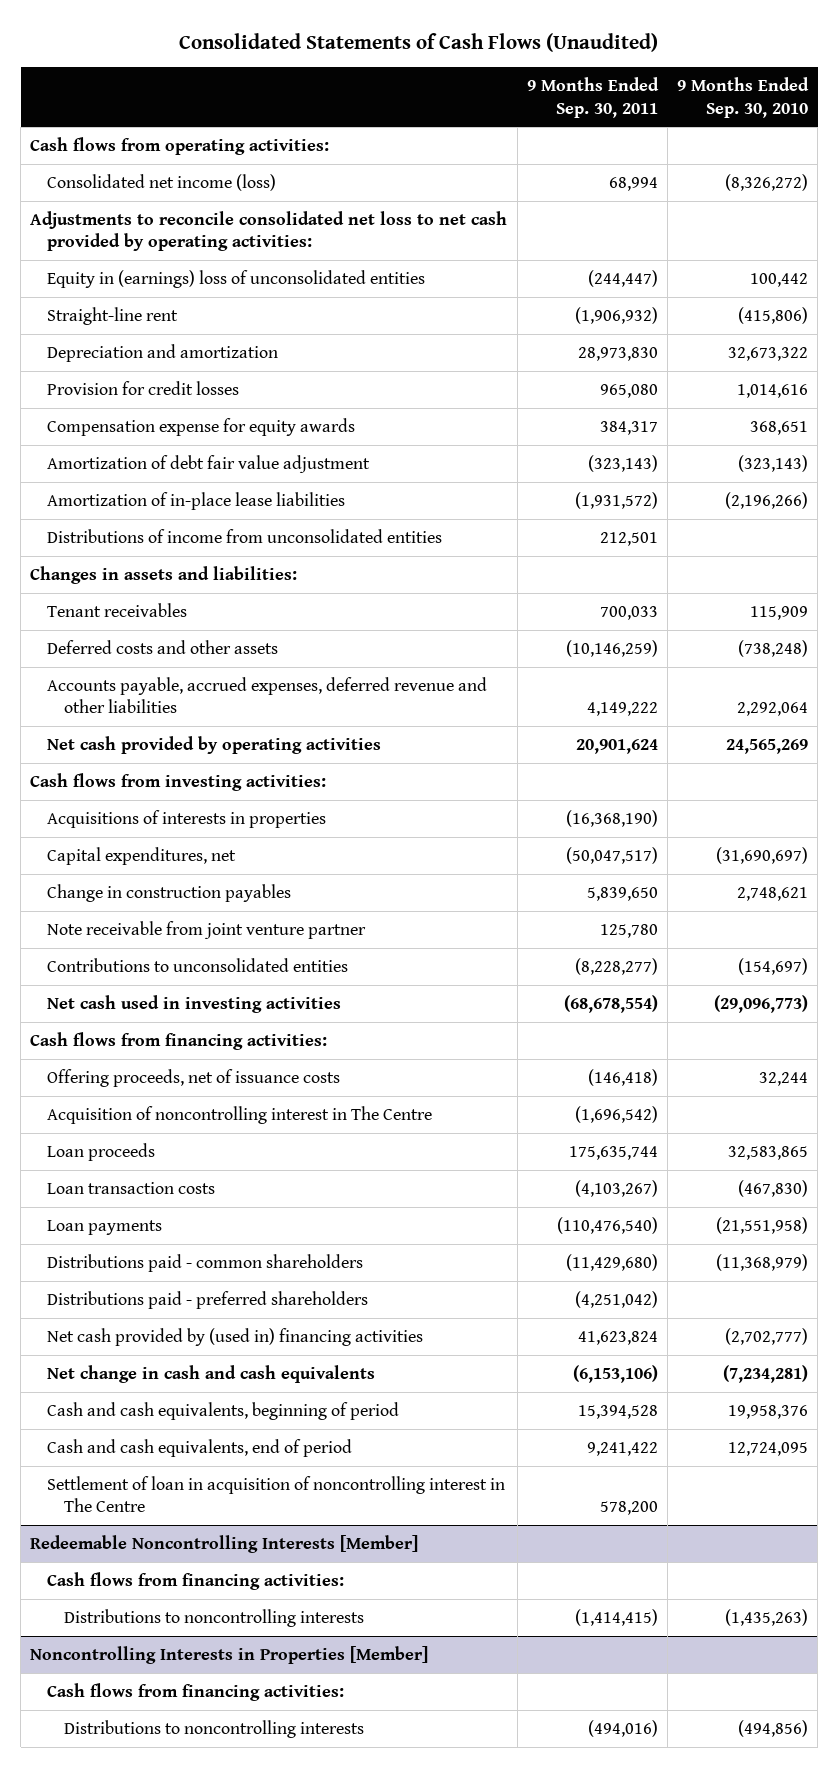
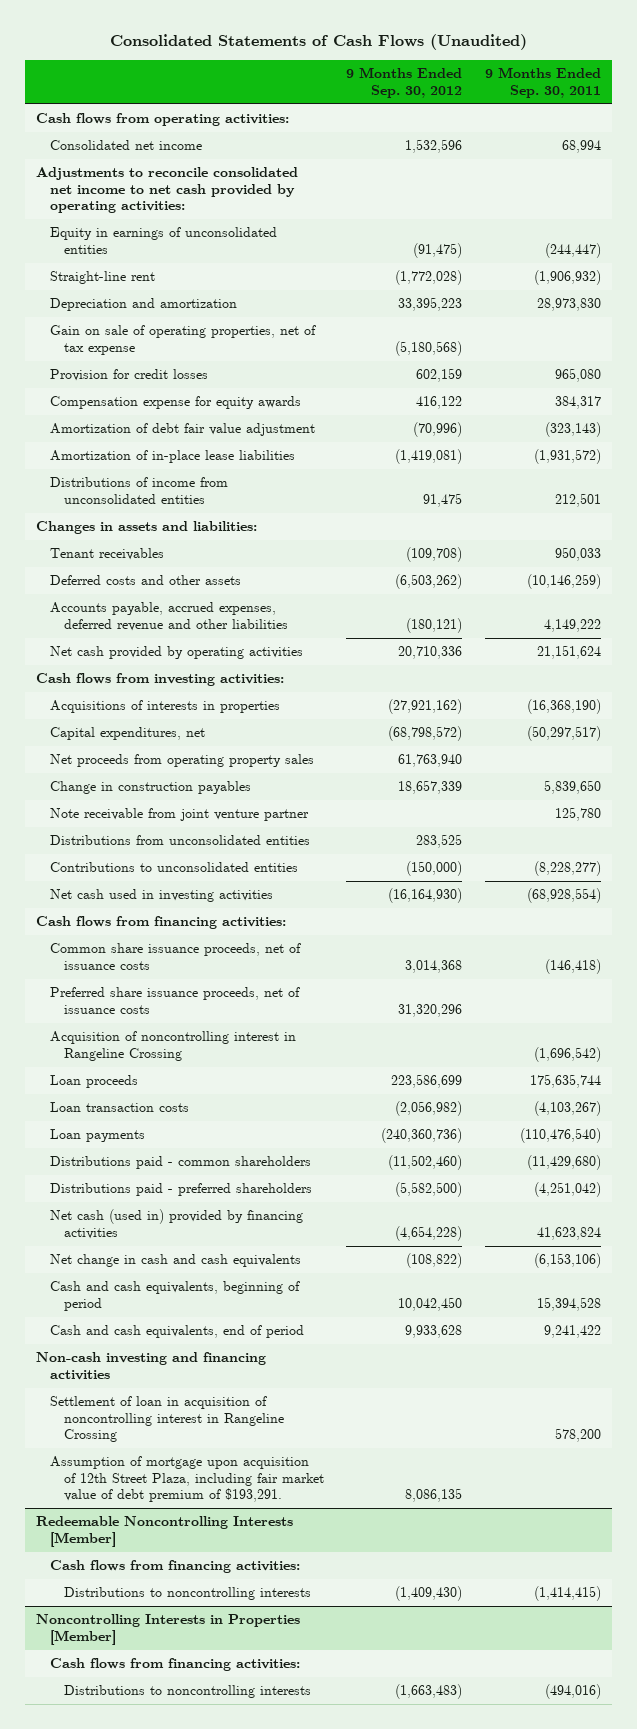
- | 9 Months Ended Sep. 30, 2011 | 9 Months Ended Sep. 30, 2010
+ | 9 Months Ended Sep. 30, 2012 | 9 Months Ended Sep. 30, 2011
- Consolidated net income (loss) | 68,994 | (8,326,272)
- Adjustments to reconcile consolidated net loss to net cash provided by operating activities:
- Equity in (earnings) loss of unconsolidated entities | (244,447) | 100,442
+ Consolidated net income | 1,532,596 | 68,994
+ Adjustments to reconcile consolidated net income to net cash provided by operating activities:
+ Equity in earnings of unconsolidated entities | (91,475) | (244,447)
+ Gain on sale of operating properties, net of tax expense | (5,180,568) |
- Tenant receivables | 700,033 | 115,909
+ Tenant receivables | (109,708) | 950,033
- Net cash provided by operating activities | 20,901,624 | 24,565,269
+ Net cash provided by operating activities | 20,710,336 | 21,151,624
- Capital expenditures, net | (50,047,517) | (31,690,697)
+ Capital expenditures, net | (68,798,572) | (50,297,517)
+ Net proceeds from operating property sales | 61,763,940 |
+ Distributions from unconsolidated entities | 283,525 |
- Net cash used in investing activities | (68,678,554) | (29,096,773)
+ Net cash used in investing activities | (16,164,930) | (68,928,554)
- Offering proceeds, net of issuance costs | (146,418) | 32,244
- Acquisition of noncontrolling interest in The Centre | (1,696,542) |
+ Common share issuance proceeds, net of issuance costs | 3,014,368 | (146,418)
+ Preferred share issuance proceeds, net of issuance costs | 31,320,296 |
+ Acquisition of noncontrolling interest in Rangeline Crossing | | (1,696,542)
- Net cash provided by (used in) financing activities | 41,623,824 | (2,702,777)
+ Net cash (used in) provided by financing activities | (4,654,228) | 41,623,824
- Settlement of loan in acquisition of noncontrolling interest in The Centre | 578,200 |
+ Non-cash investing and financing activities
+ Settlement of loan in acquisition of noncontrolling interest in Rangeline Crossing | | 578,200
+ Assumption of mortgage upon acquisition of 12th Street Plaza, including fair market value of debt premium of $193,291. | 8,086,135 |

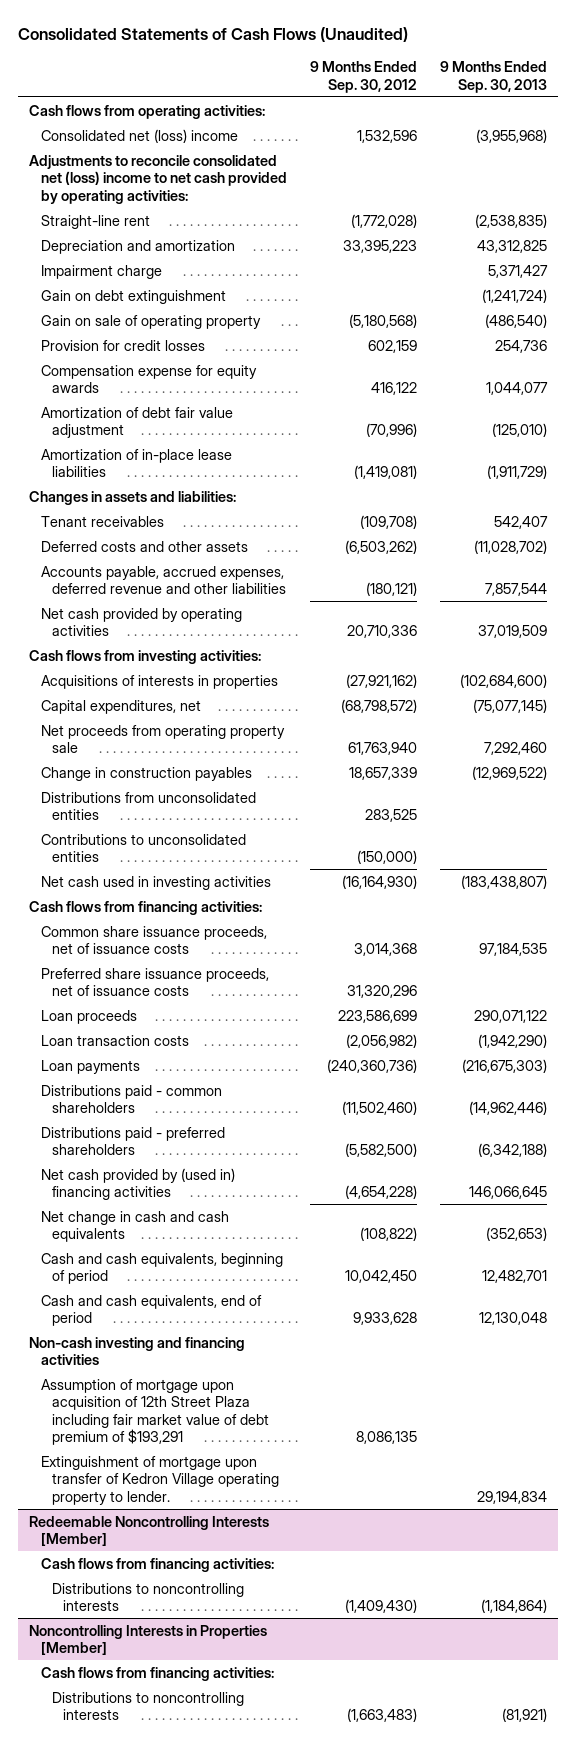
- | 9 Months Ended Sep. 30, 2012 | 9 Months Ended Sep. 30, 2011
+ | 9 Months Ended Sep. 30, 2012 | 9 Months Ended Sep. 30, 2013
- Consolidated net income | 1,532,596 | 68,994
- Adjustments to reconcile consolidated net income to net cash provided by operating activities:
- Equity in earnings of unconsolidated entities | (91,475) | (244,447)
+ Consolidated net (loss) income | 1,532,596 | (3,955,968)
+ Adjustments to reconcile consolidated net (loss) income to net cash provided by operating activities:
- Gain on sale of operating properties, net of tax expense | (5,180,568) |
+ Impairment charge | | 5,371,427
+ Gain on debt extinguishment | | (1,241,724)
+ Gain on sale of operating property | (5,180,568) | (486,540)
- Distributions of income from unconsolidated entities | 91,475 | 212,501
- Net proceeds from operating property sales | 61,763,940 |
+ Net proceeds from operating property sale | 61,763,940 | 7,292,460
- Note receivable from joint venture partner | | 125,780
- Acquisition of noncontrolling interest in Rangeline Crossing | | (1,696,542)
- Net cash (used in) provided by financing activities | (4,654,228) | 41,623,824
+ Net cash provided by (used in) financing activities | (4,654,228) | 146,066,645
- Settlement of loan in acquisition of noncontrolling interest in Rangeline Crossing | | 578,200
- Assumption of mortgage upon acquisition of 12th Street Plaza, including fair market value of debt premium of $193,291. | 8,086,135 |
+ Assumption of mortgage upon acquisition of 12th Street Plaza including fair market value of debt premium of $193,291 | 8,086,135 |
+ Extinguishment of mortgage upon transfer of Kedron Village operating property to lender. | | 29,194,834

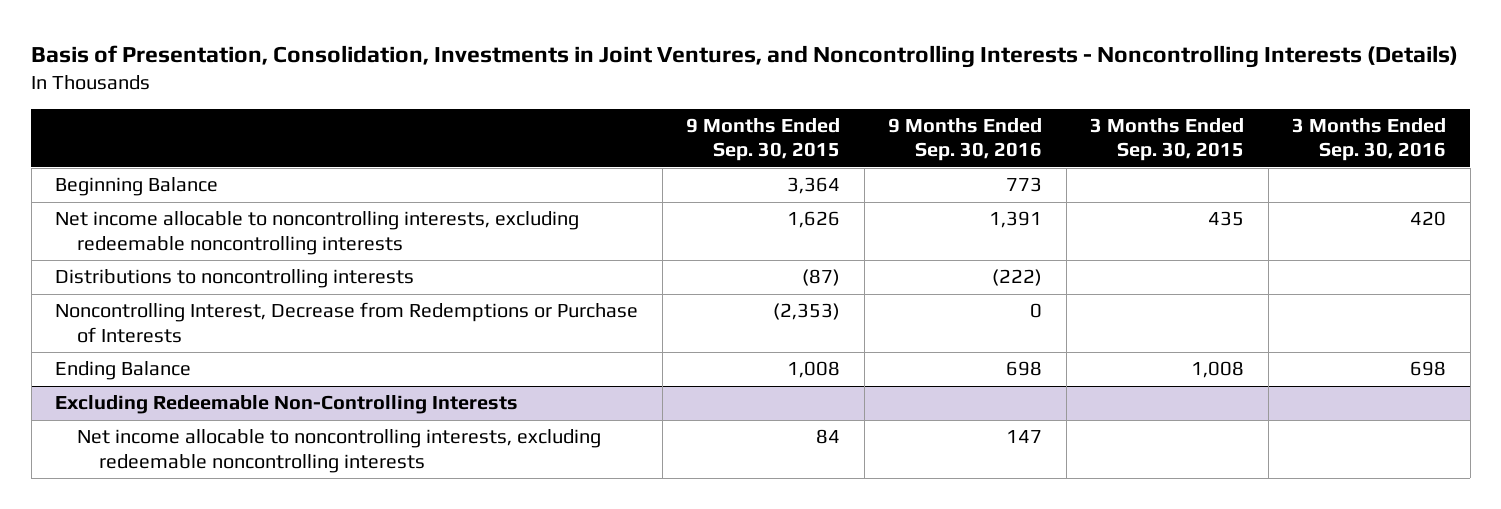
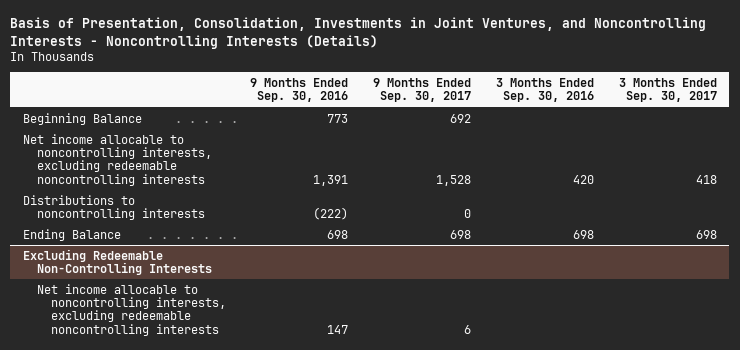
- | 9 Months Ended Sep. 30, 2015 | 9 Months Ended Sep. 30, 2016 | 3 Months Ended Sep. 30, 2015 | 3 Months Ended Sep. 30, 2016
+ | 9 Months Ended Sep. 30, 2016 | 9 Months Ended Sep. 30, 2017 | 3 Months Ended Sep. 30, 2016 | 3 Months Ended Sep. 30, 2017
- Noncontrolling Interest, Decrease from Redemptions or Purchase of Interests | (2,353) | 0 | |

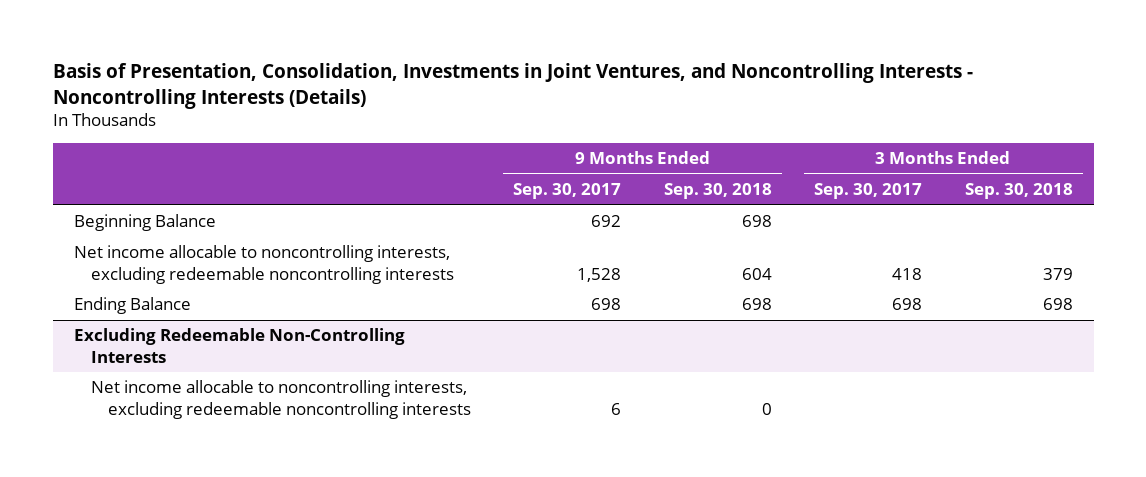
- | 9 Months Ended Sep. 30, 2016 | 9 Months Ended Sep. 30, 2017 | 3 Months Ended Sep. 30, 2016 | 3 Months Ended Sep. 30, 2017
+ | 9 Months Ended Sep. 30, 2017 | 9 Months Ended Sep. 30, 2018 | 3 Months Ended Sep. 30, 2017 | 3 Months Ended Sep. 30, 2018
- Distributions to noncontrolling interests | (222) | 0 | |

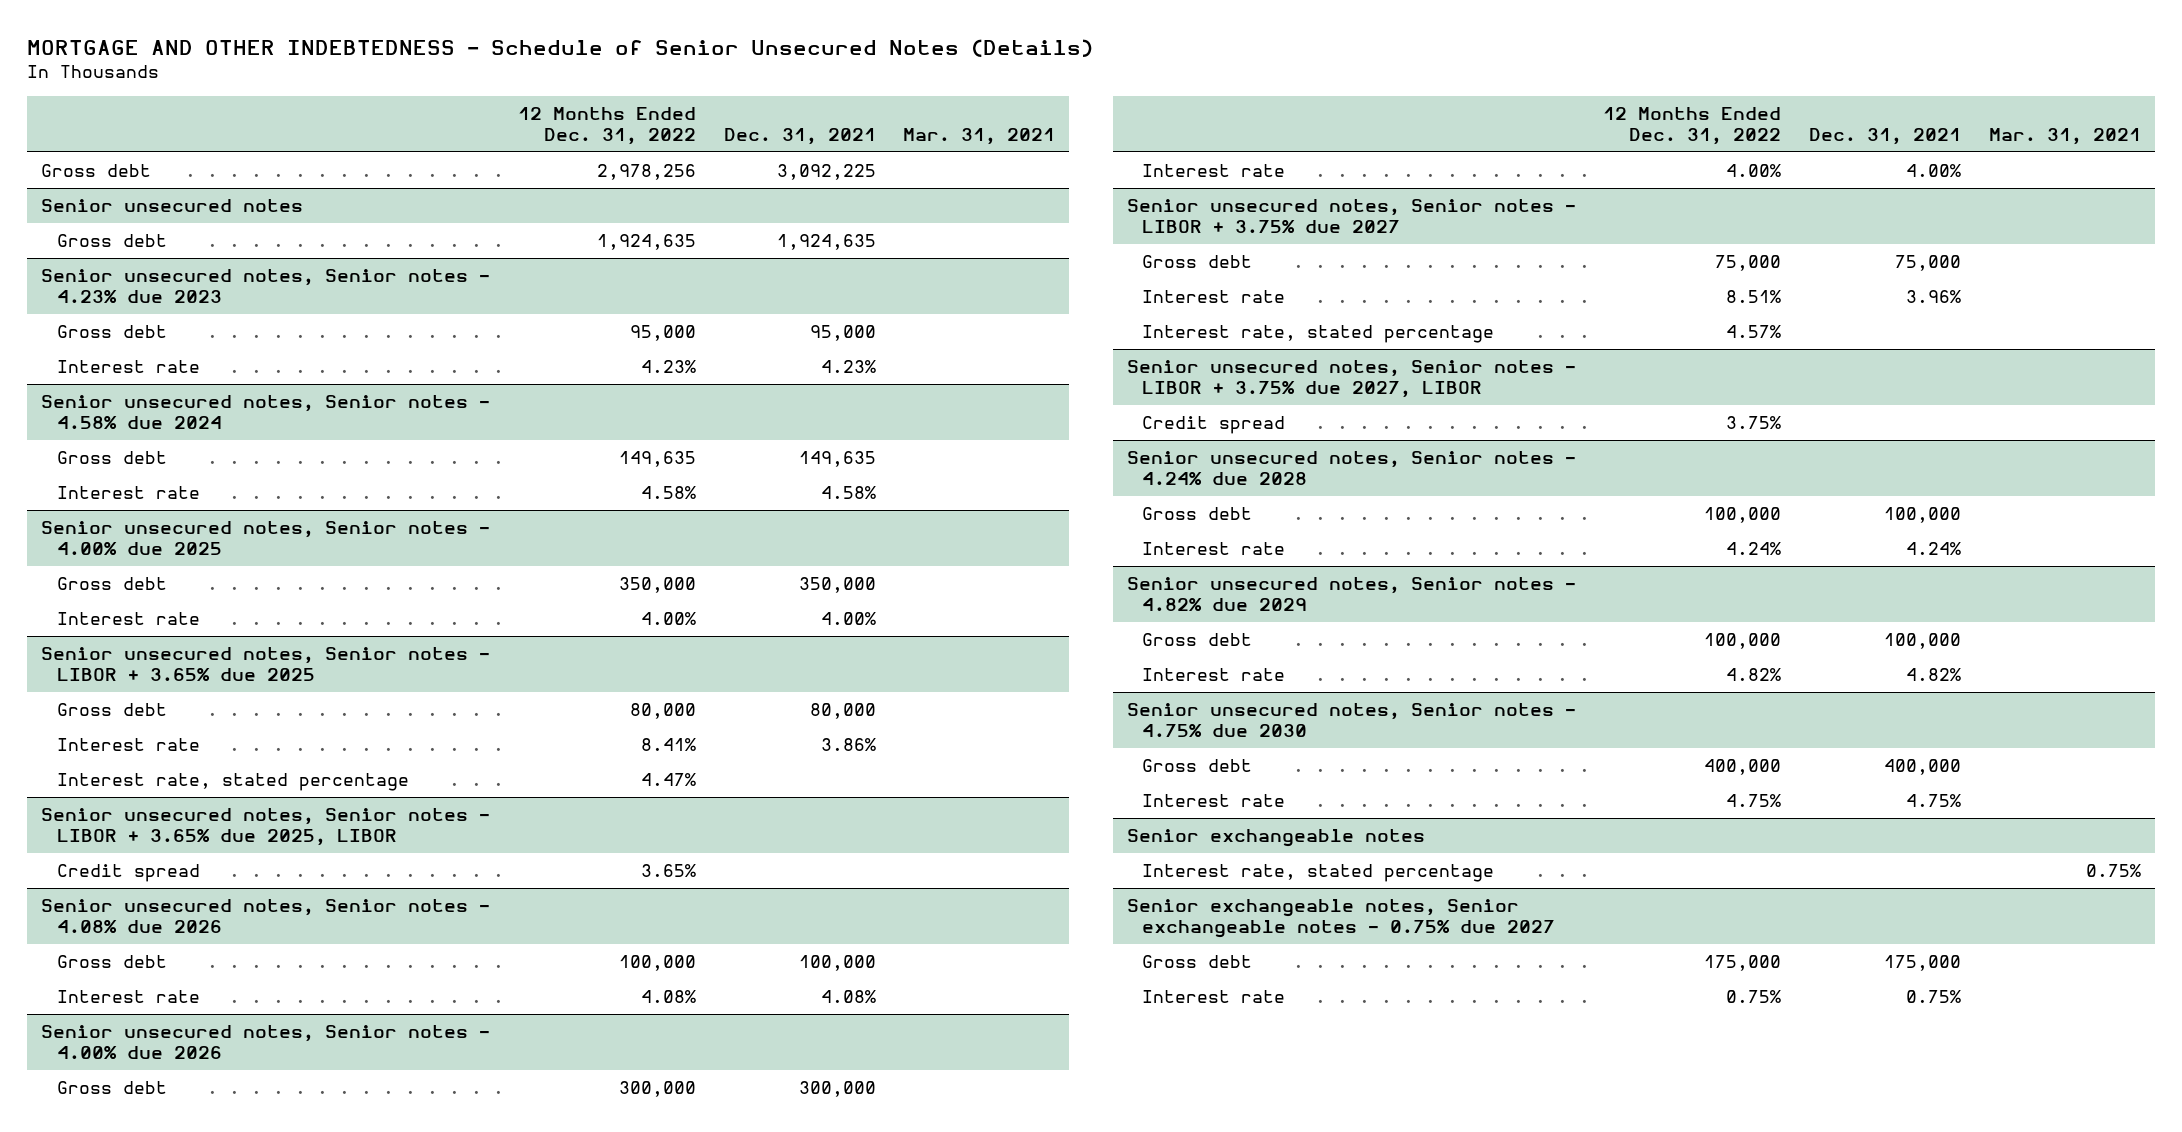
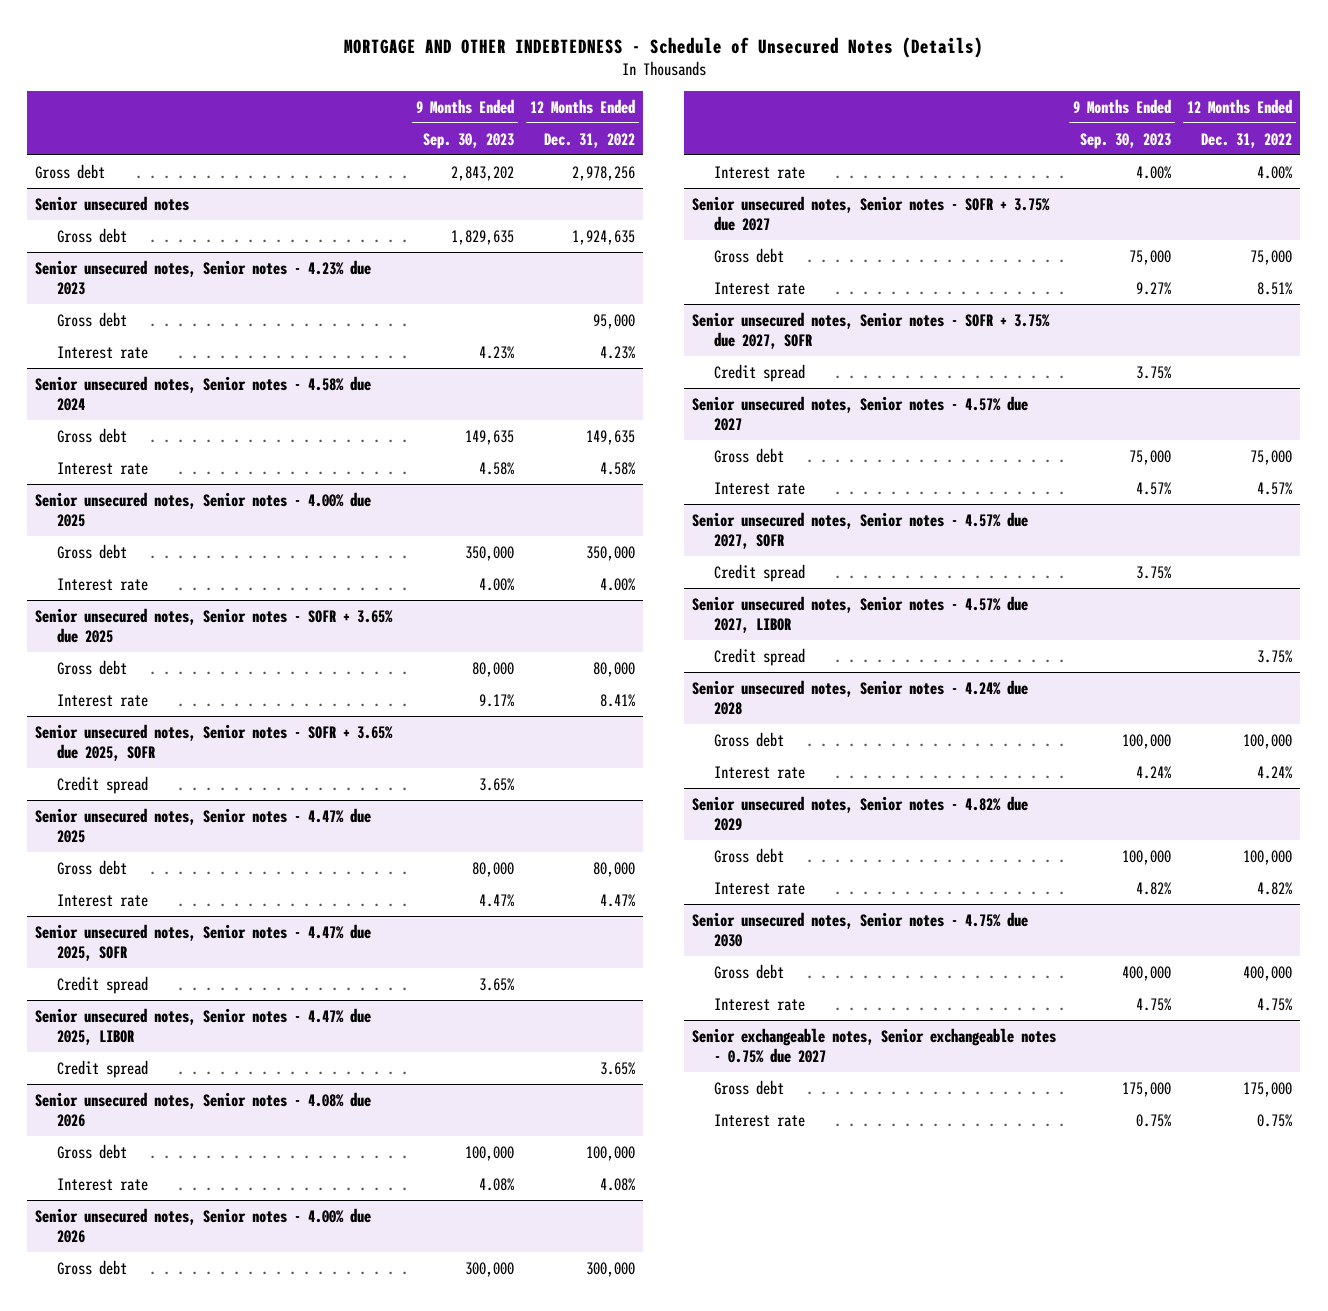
- MORTGAGE AND OTHER INDEBTEDNESS - Schedule of Senior Unsecured Notes (Details)
+ MORTGAGE AND OTHER INDEBTEDNESS - Schedule of Unsecured Notes (Details)
- | 12 Months Ended Dec. 31, 2022 | Dec. 31, 2021 | Mar. 31, 2021
+ | 9 Months Ended Sep. 30, 2023 | 12 Months Ended Dec. 31, 2022
- Senior unsecured notes, Senior notes - LIBOR + 3.65% due 2025
+ Senior unsecured notes, Senior notes - SOFR + 3.65% due 2025
- Interest rate, stated percentage | 4.47% | |
- Senior unsecured notes, Senior notes - LIBOR + 3.65% due 2025, LIBOR
+ Senior unsecured notes, Senior notes - SOFR + 3.65% due 2025, SOFR
+ Credit spread | 3.65% |
+ Senior unsecured notes, Senior notes - 4.47% due 2025
+ Gross debt | 80,000 | 80,000
+ Interest rate | 4.47% | 4.47%
+ Senior unsecured notes, Senior notes - 4.47% due 2025, SOFR
+ Credit spread | 3.65% |
+ Senior unsecured notes, Senior notes - 4.47% due 2025, LIBOR
- Senior unsecured notes, Senior notes - LIBOR + 3.75% due 2027
+ Senior unsecured notes, Senior notes - SOFR + 3.75% due 2027
- Interest rate, stated percentage | 4.57% | |
- Senior unsecured notes, Senior notes - LIBOR + 3.75% due 2027, LIBOR
+ Senior unsecured notes, Senior notes - SOFR + 3.75% due 2027, SOFR
+ Credit spread | 3.75% |
+ Senior unsecured notes, Senior notes - 4.57% due 2027
+ Gross debt | 75,000 | 75,000
+ Interest rate | 4.57% | 4.57%
+ Senior unsecured notes, Senior notes - 4.57% due 2027, SOFR
+ Credit spread | 3.75% |
+ Senior unsecured notes, Senior notes - 4.57% due 2027, LIBOR
- Senior exchangeable notes
- Interest rate, stated percentage | | | 0.75%

